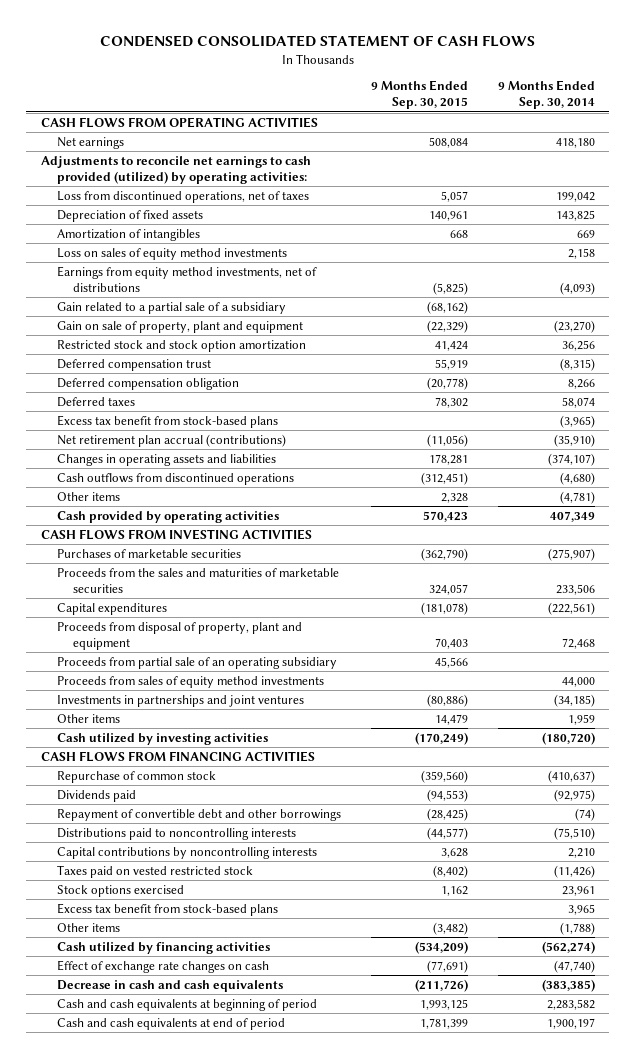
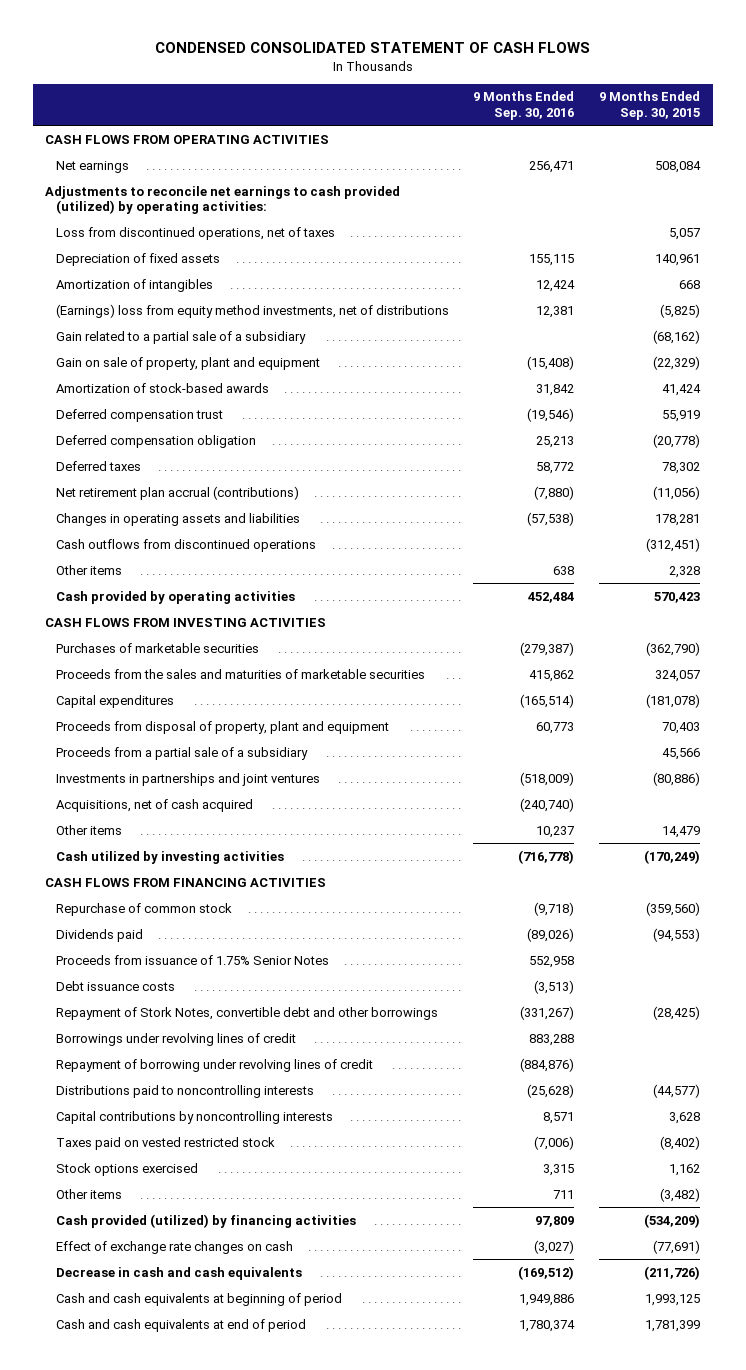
- | 9 Months Ended Sep. 30, 2015 | 9 Months Ended Sep. 30, 2014
+ | 9 Months Ended Sep. 30, 2016 | 9 Months Ended Sep. 30, 2015
- Loss on sales of equity method investments | | 2,158
- Earnings from equity method investments, net of distributions | (5,825) | (4,093)
+ (Earnings) loss from equity method investments, net of distributions | 12,381 | (5,825)
- Restricted stock and stock option amortization | 41,424 | 36,256
+ Amortization of stock-based awards | 31,842 | 41,424
- Excess tax benefit from stock-based plans | | (3,965)
- Proceeds from partial sale of an operating subsidiary | 45,566 |
- Proceeds from sales of equity method investments | | 44,000
+ Proceeds from a partial sale of a subsidiary | | 45,566
+ Acquisitions, net of cash acquired | (240,740) |
- Repayment of convertible debt and other borrowings | (28,425) | (74)
+ Proceeds from issuance of 1.75% Senior Notes | 552,958 |
+ Debt issuance costs | (3,513) |
+ Repayment of Stork Notes, convertible debt and other borrowings | (331,267) | (28,425)
+ Borrowings under revolving lines of credit | 883,288 |
+ Repayment of borrowing under revolving lines of credit | (884,876) |
- Excess tax benefit from stock-based plans | | 3,965
- Cash utilized by financing activities | (534,209) | (562,274)
+ Cash provided (utilized) by financing activities | 97,809 | (534,209)

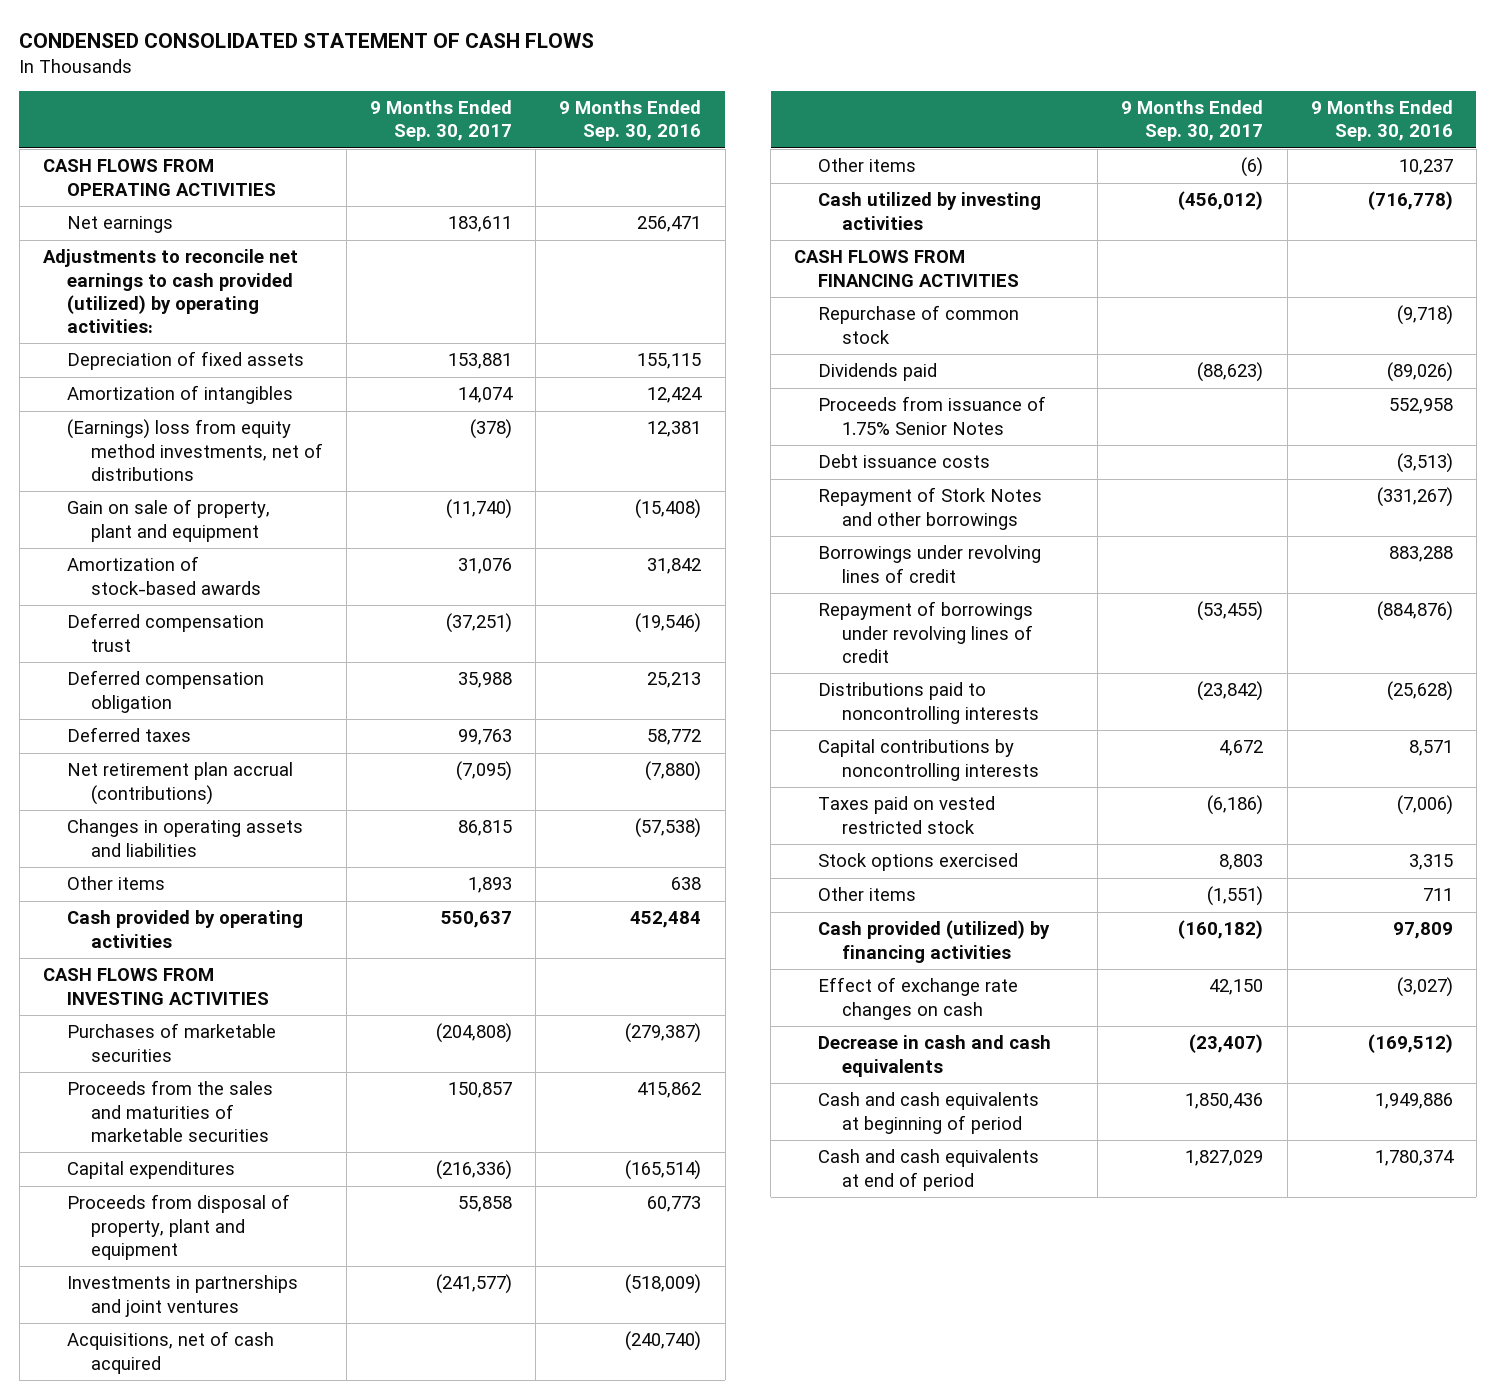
- | 9 Months Ended Sep. 30, 2016 | 9 Months Ended Sep. 30, 2015
+ | 9 Months Ended Sep. 30, 2017 | 9 Months Ended Sep. 30, 2016
- Loss from discontinued operations, net of taxes | | 5,057
- Gain related to a partial sale of a subsidiary | | (68,162)
- Cash outflows from discontinued operations | | (312,451)
- Proceeds from a partial sale of a subsidiary | | 45,566
- Repayment of Stork Notes, convertible debt and other borrowings | (331,267) | (28,425)
+ Repayment of Stork Notes and other borrowings | | (331,267)
- Repayment of borrowing under revolving lines of credit | (884,876) |
+ Repayment of borrowings under revolving lines of credit | (53,455) | (884,876)

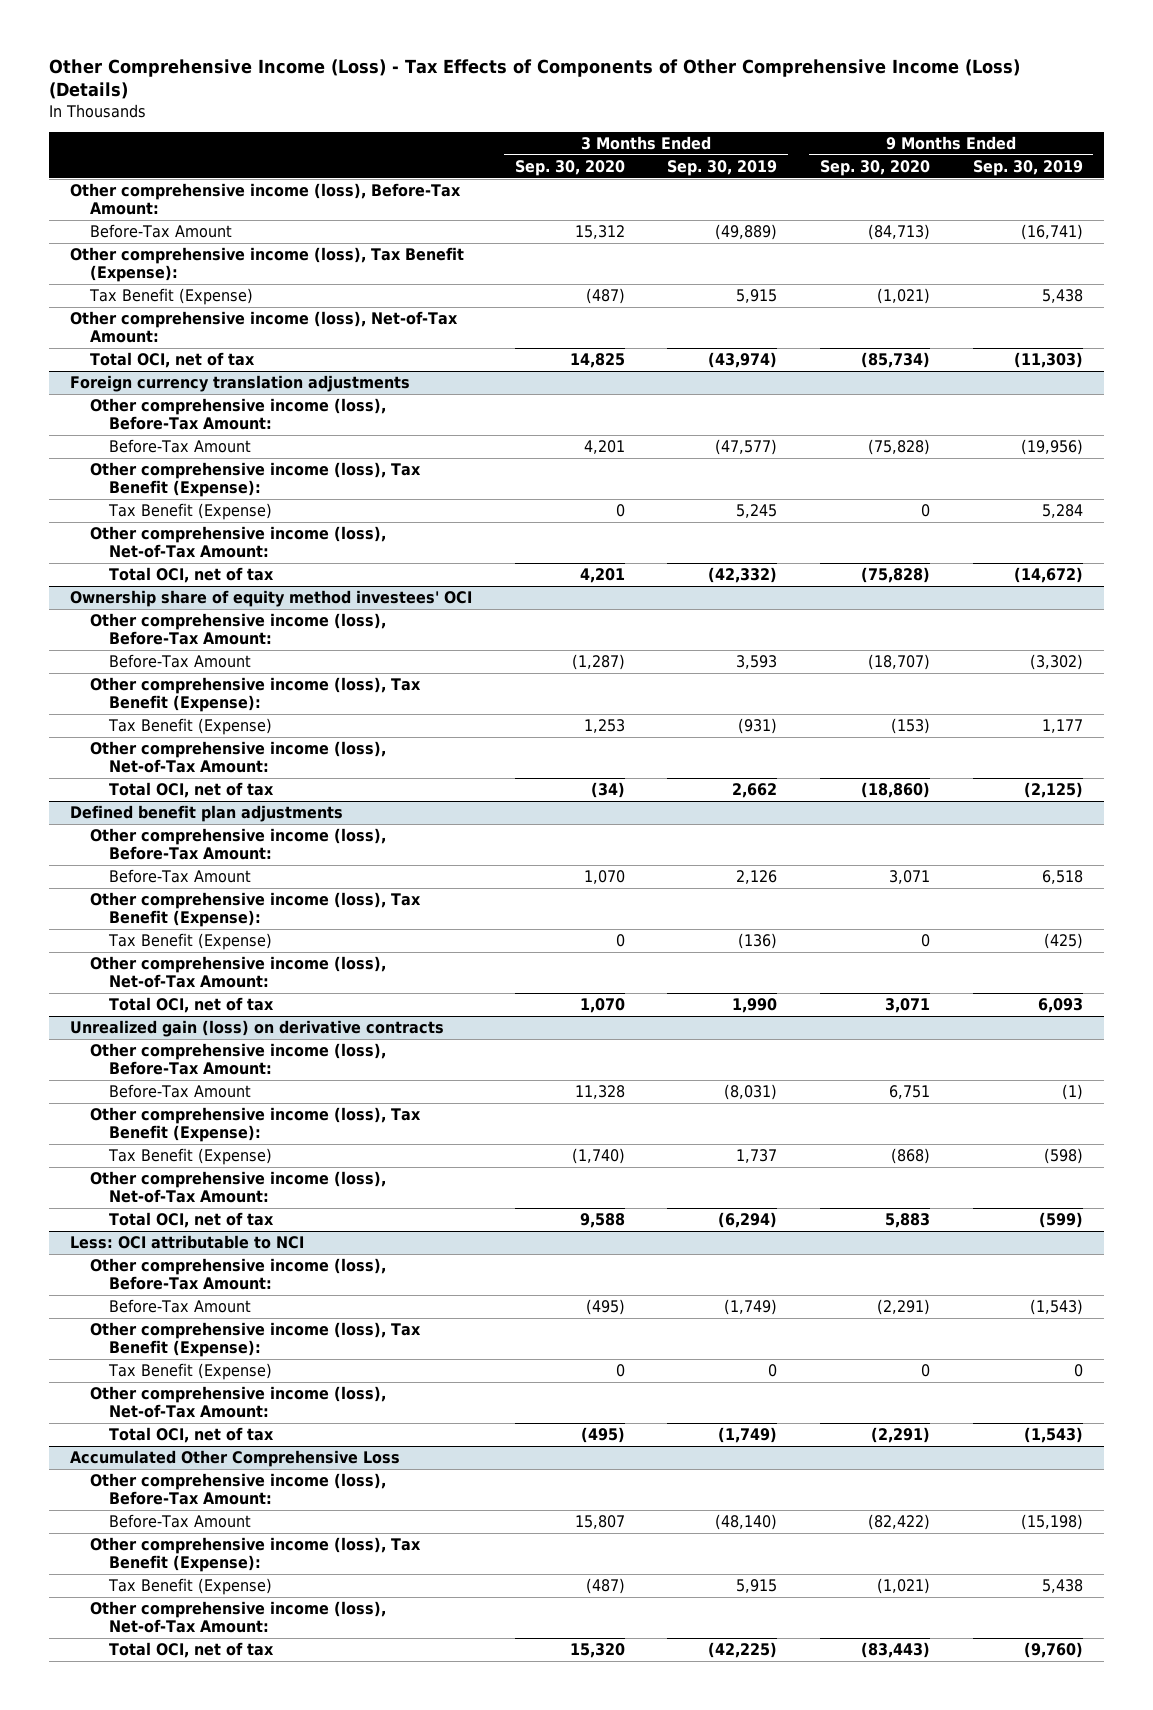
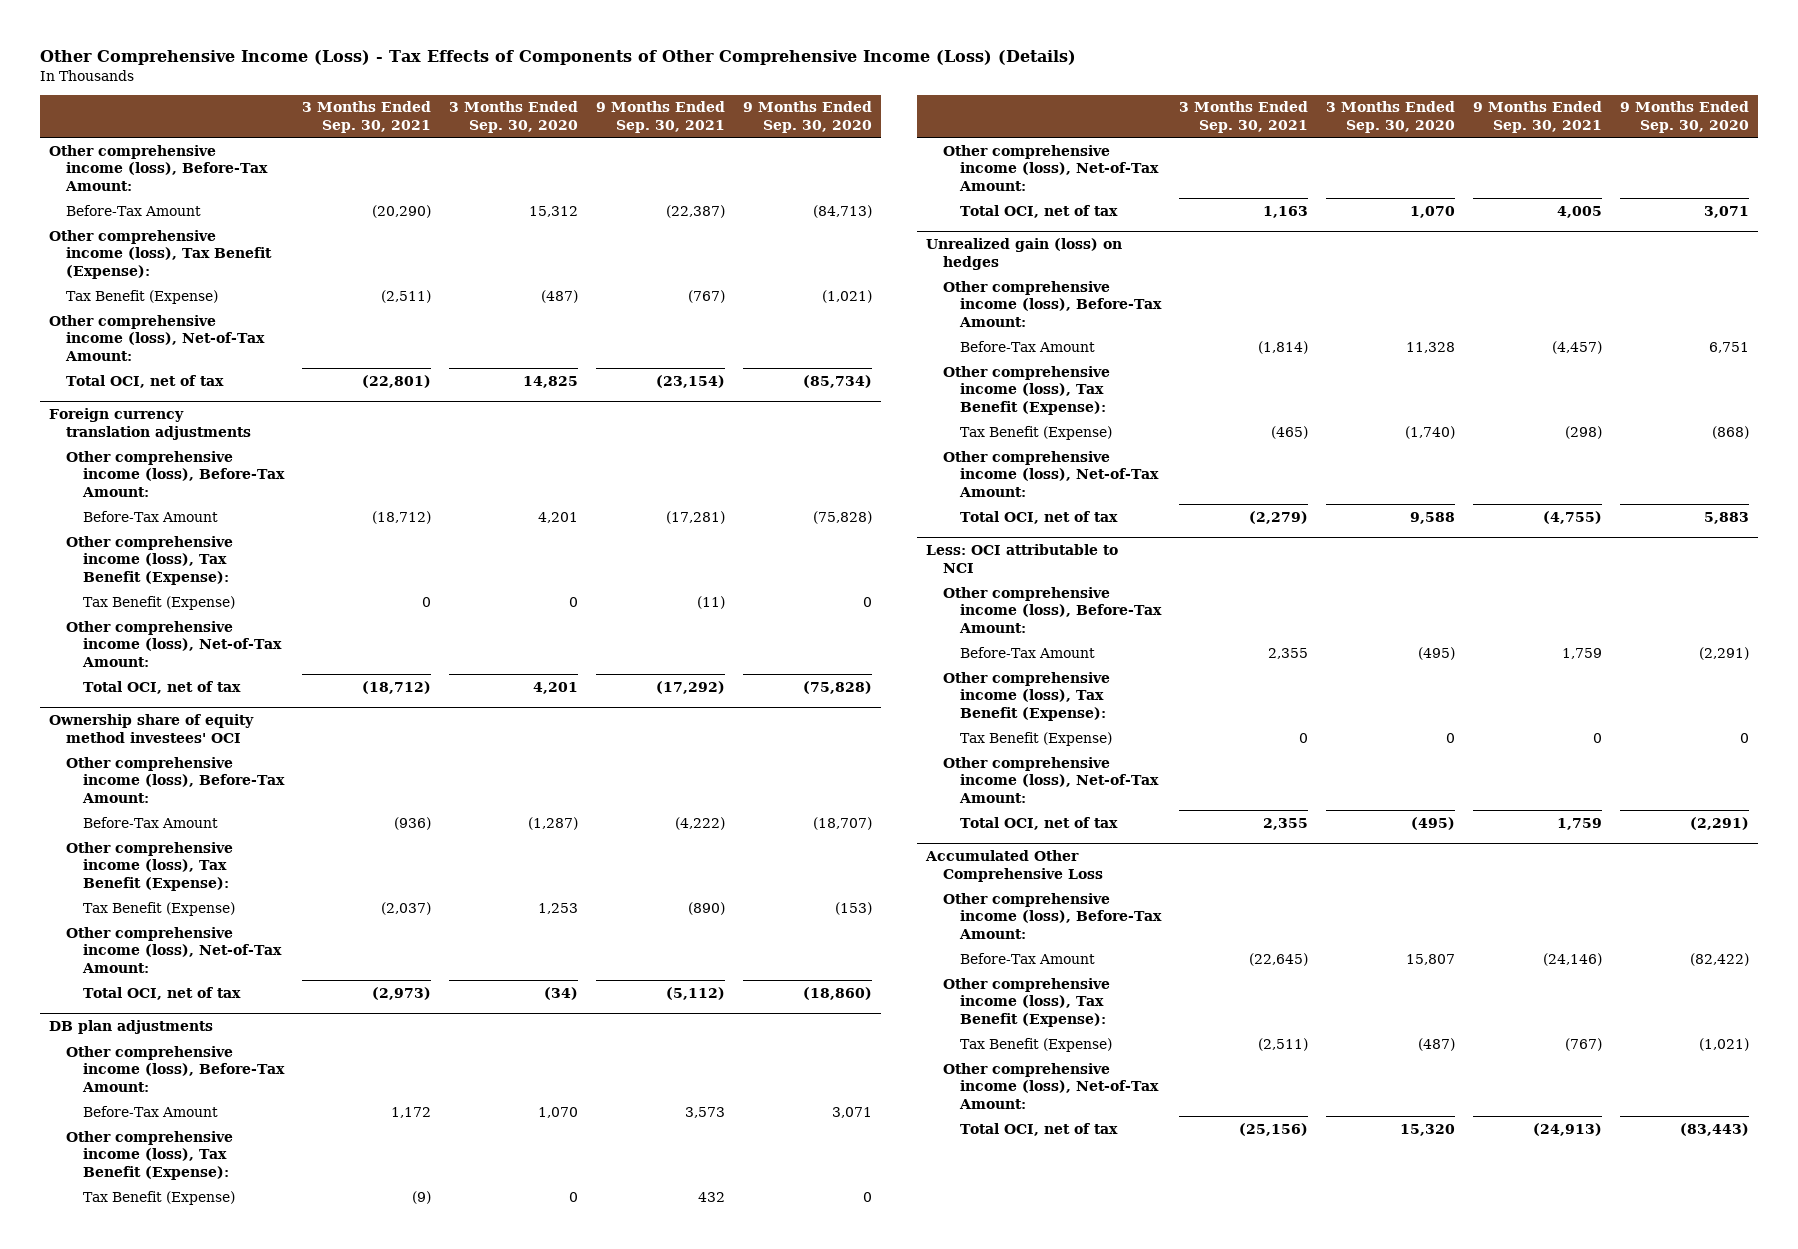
- | 3 Months Ended Sep. 30, 2020 | 3 Months Ended Sep. 30, 2019 | 9 Months Ended Sep. 30, 2020 | 9 Months Ended Sep. 30, 2019
+ | 3 Months Ended Sep. 30, 2021 | 3 Months Ended Sep. 30, 2020 | 9 Months Ended Sep. 30, 2021 | 9 Months Ended Sep. 30, 2020
- Defined benefit plan adjustments
+ DB plan adjustments
- Unrealized gain (loss) on derivative contracts
+ Unrealized gain (loss) on hedges

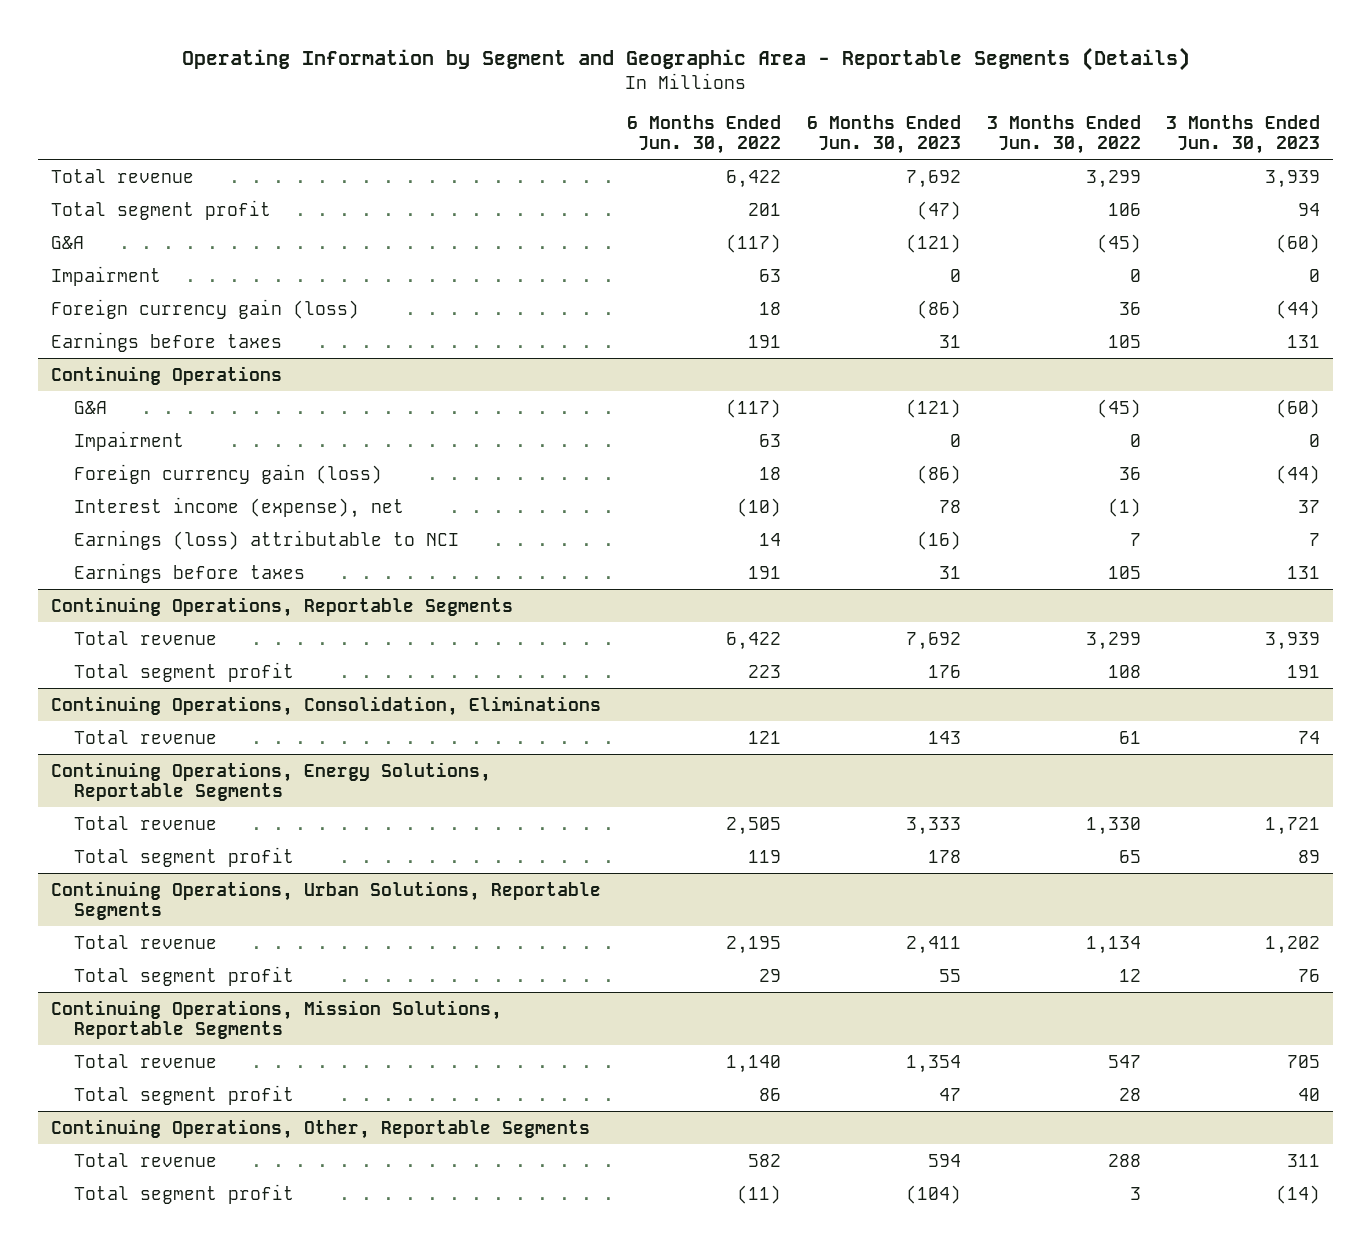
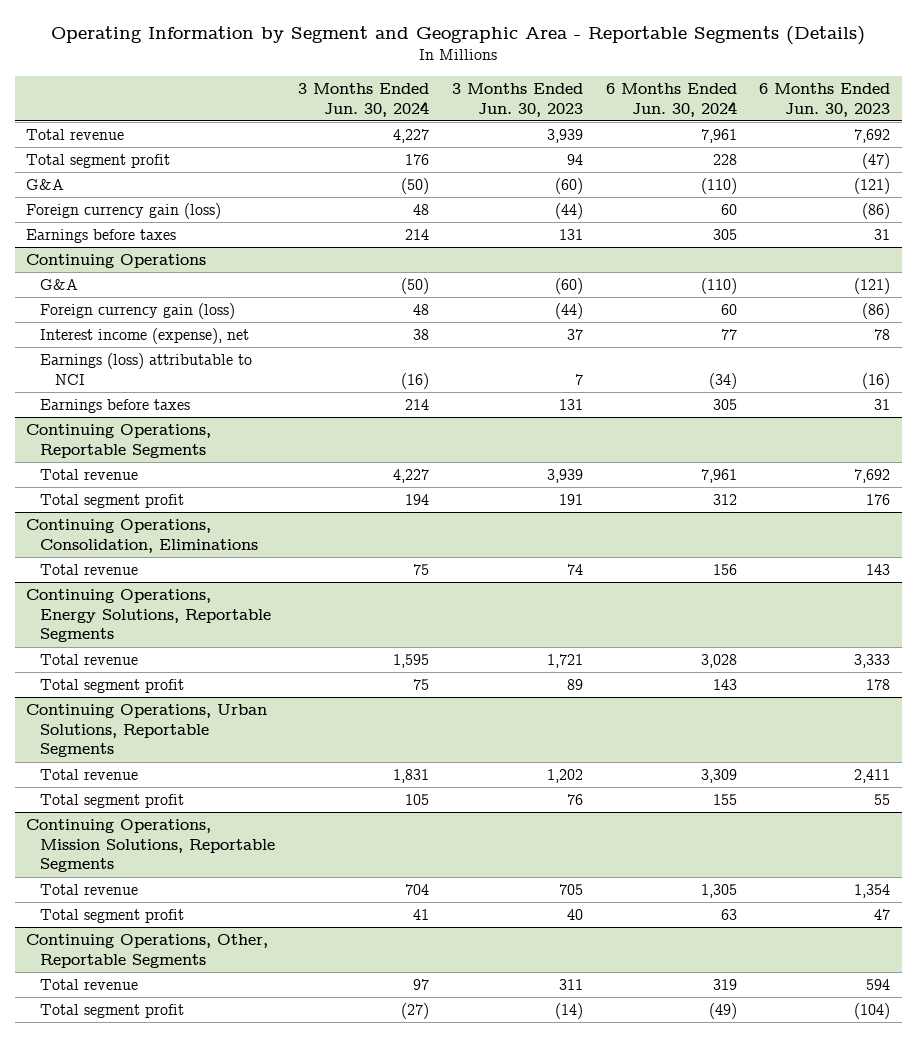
- | 6 Months Ended Jun. 30, 2022 | 6 Months Ended Jun. 30, 2023 | 3 Months Ended Jun. 30, 2022 | 3 Months Ended Jun. 30, 2023
+ | 3 Months Ended Jun. 30, 2024 | 3 Months Ended Jun. 30, 2023 | 6 Months Ended Jun. 30, 2024 | 6 Months Ended Jun. 30, 2023
- Impairment | 63 | 0 | 0 | 0
@ Continuing Operations
- Impairment | 63 | 0 | 0 | 0

